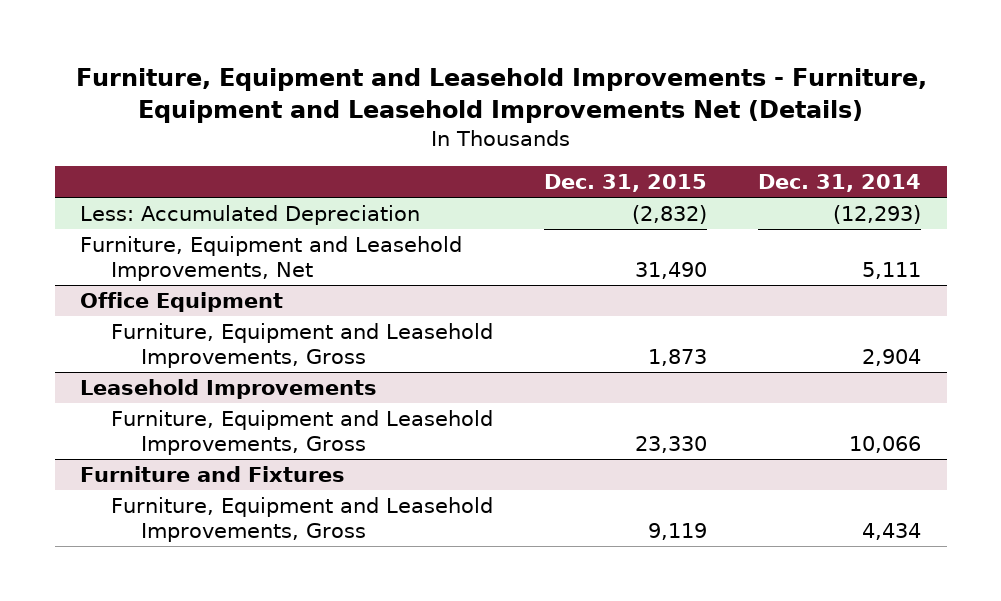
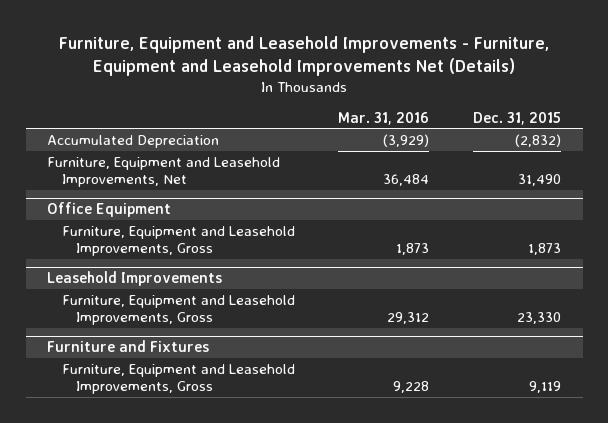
- | Dec. 31, 2015 | Dec. 31, 2014
+ | Mar. 31, 2016 | Dec. 31, 2015
- Less: Accumulated Depreciation | (2,832) | (12,293)
+ Accumulated Depreciation | (3,929) | (2,832)

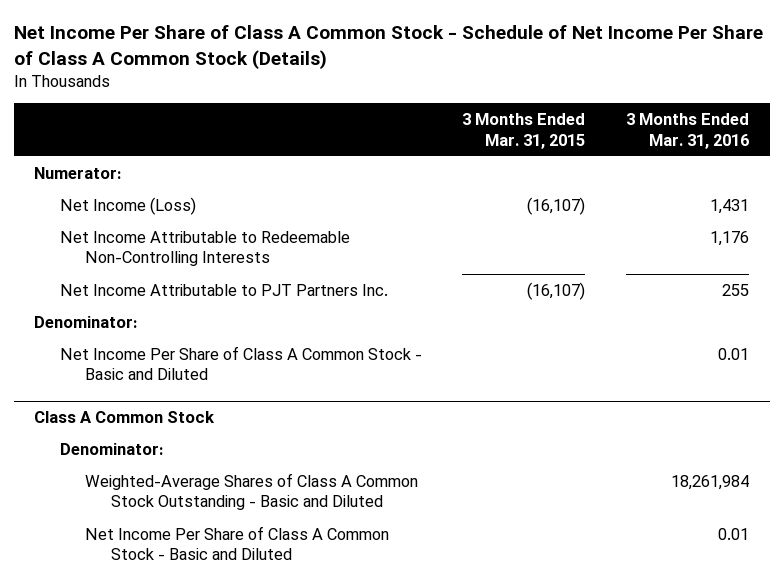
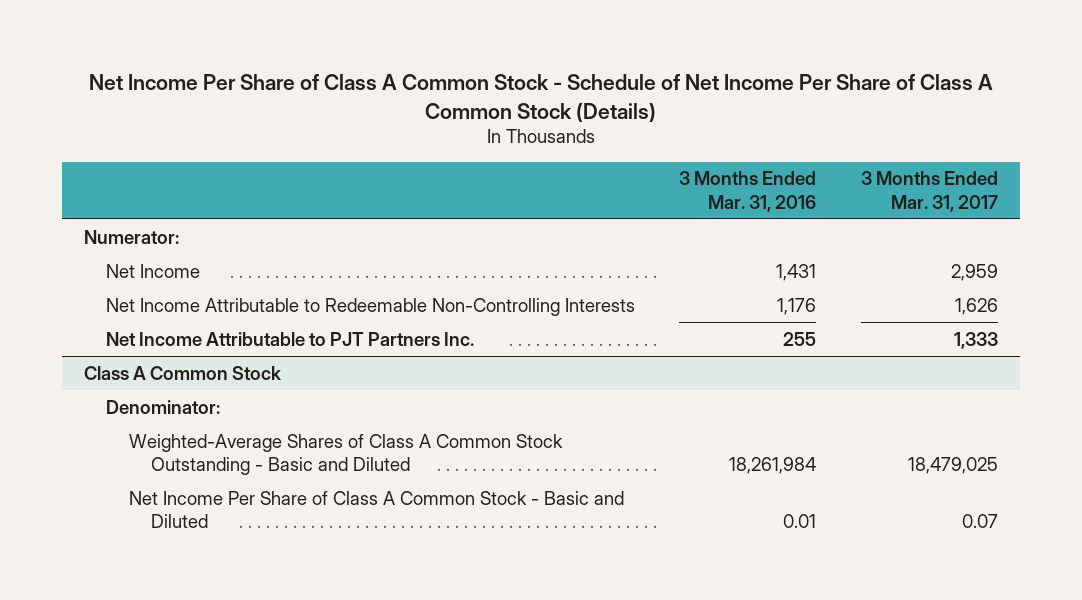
- | 3 Months Ended Mar. 31, 2015 | 3 Months Ended Mar. 31, 2016
+ | 3 Months Ended Mar. 31, 2016 | 3 Months Ended Mar. 31, 2017
- Net Income (Loss) | (16,107) | 1,431
+ Net Income | 1,431 | 2,959
- Denominator:
- Net Income Per Share of Class A Common Stock - Basic and Diluted | | 0.01

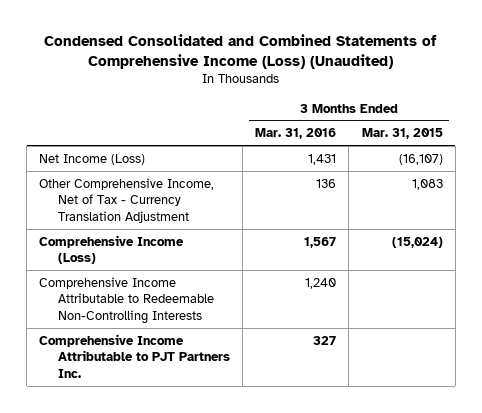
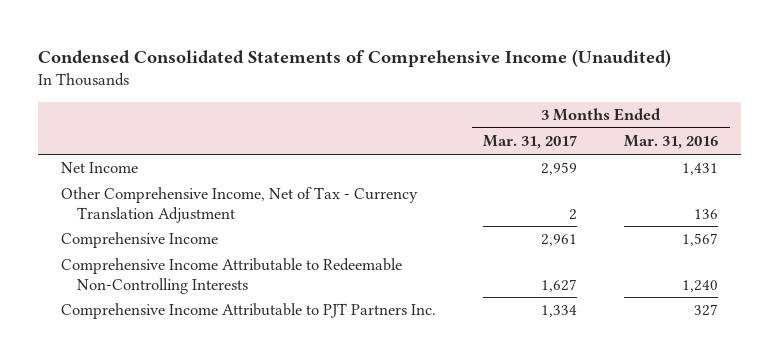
- Condensed Consolidated and Combined Statements of Comprehensive Income (Loss) (Unaudited)
+ Condensed Consolidated Statements of Comprehensive Income (Unaudited)
- | 3 Months Ended Mar. 31, 2016 | 3 Months Ended Mar. 31, 2015
+ | 3 Months Ended Mar. 31, 2017 | 3 Months Ended Mar. 31, 2016
- Net Income (Loss) | 1,431 | (16,107)
+ Net Income | 2,959 | 1,431
- Comprehensive Income (Loss) | 1,567 | (15,024)
+ Comprehensive Income | 2,961 | 1,567

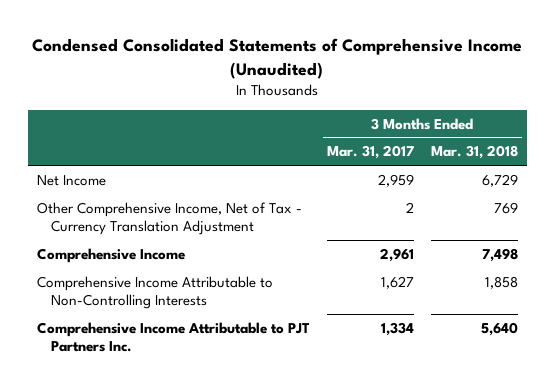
- | 3 Months Ended Mar. 31, 2017 | 3 Months Ended Mar. 31, 2016
+ | 3 Months Ended Mar. 31, 2017 | 3 Months Ended Mar. 31, 2018
- Comprehensive Income Attributable to Redeemable Non-Controlling Interests | 1,627 | 1,240
+ Comprehensive Income Attributable to Non-Controlling Interests | 1,627 | 1,858

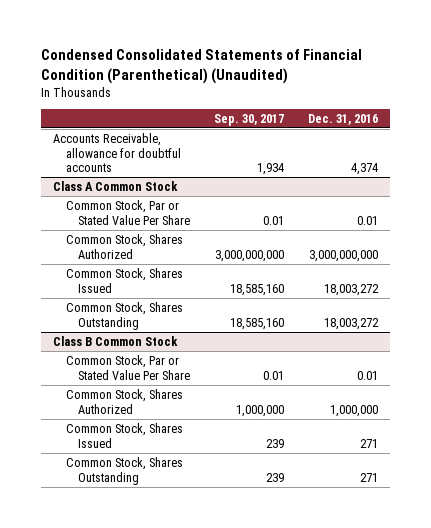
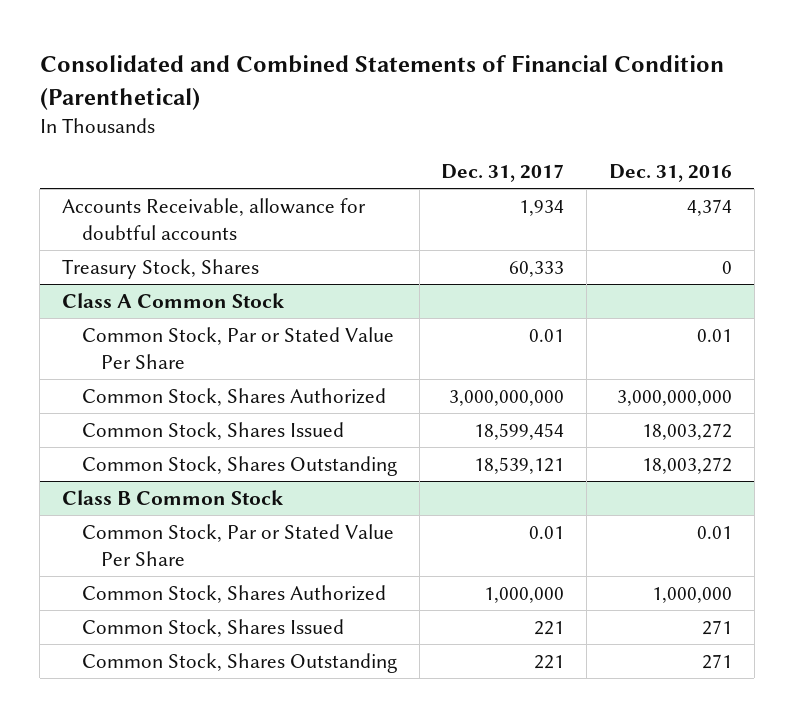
- Condensed Consolidated Statements of Financial Condition (Parenthetical) (Unaudited)
+ Consolidated and Combined Statements of Financial Condition (Parenthetical)
- | Sep. 30, 2017 | Dec. 31, 2016
+ | Dec. 31, 2017 | Dec. 31, 2016
+ Treasury Stock, Shares | 60,333 | 0

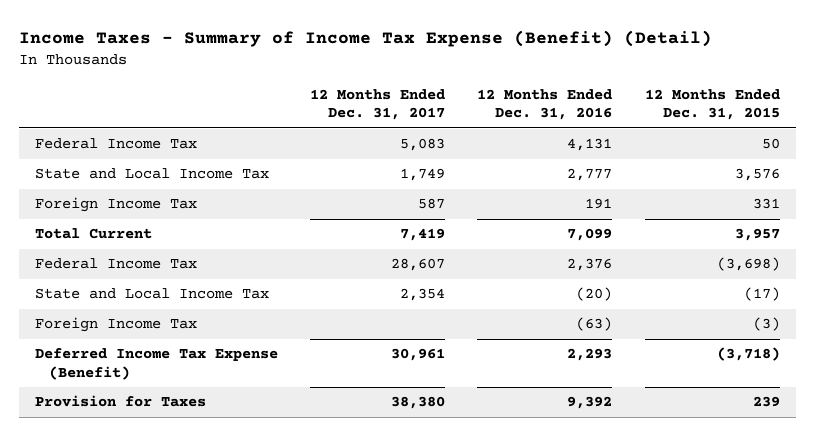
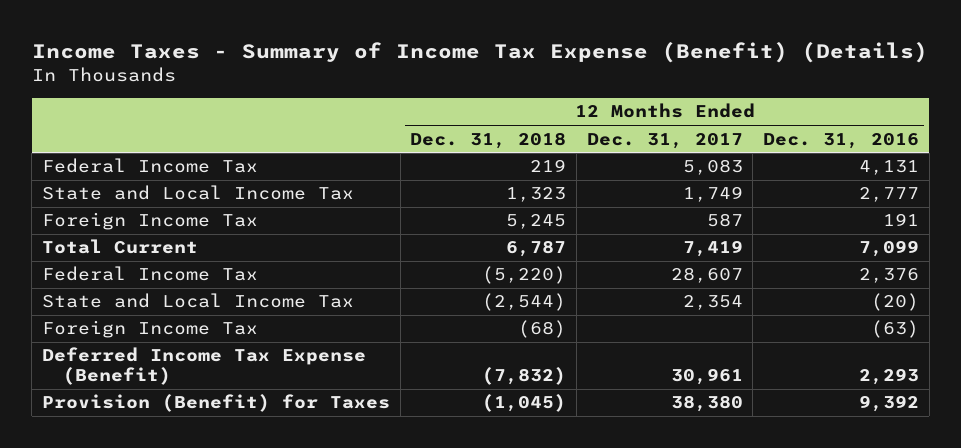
- Income Taxes - Summary of Income Tax Expense (Benefit) (Detail)
+ Income Taxes - Summary of Income Tax Expense (Benefit) (Details)
- | 12 Months Ended Dec. 31, 2017 | 12 Months Ended Dec. 31, 2016 | 12 Months Ended Dec. 31, 2015
+ | 12 Months Ended Dec. 31, 2018 | 12 Months Ended Dec. 31, 2017 | 12 Months Ended Dec. 31, 2016
- Provision for Taxes | 38,380 | 9,392 | 239
+ Provision (Benefit) for Taxes | (1,045) | 38,380 | 9,392

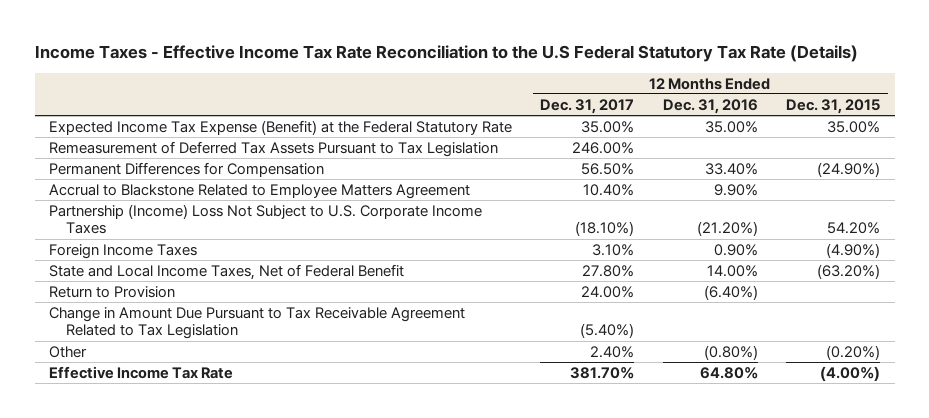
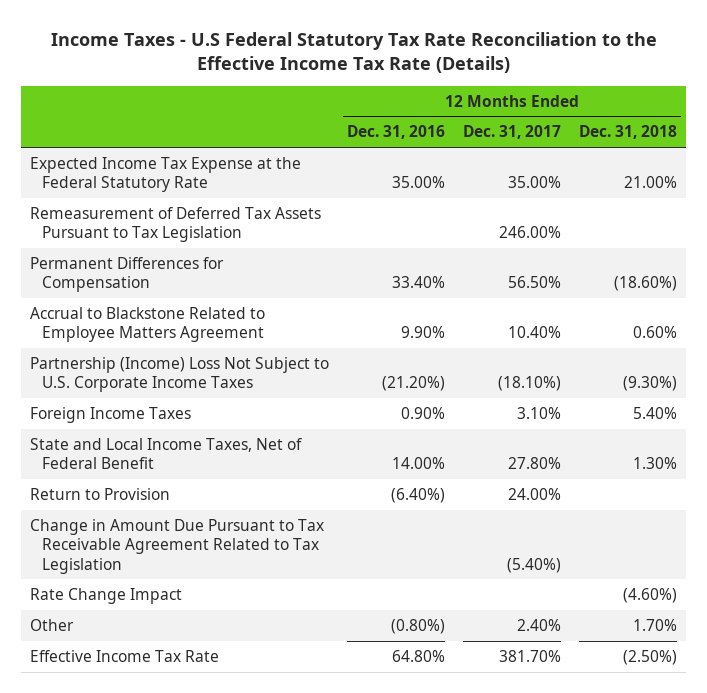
- Income Taxes - Effective Income Tax Rate Reconciliation to the U.S Federal Statutory Tax Rate (Details)
+ Income Taxes - U.S Federal Statutory Tax Rate Reconciliation to the Effective Income Tax Rate (Details)
- | 12 Months Ended Dec. 31, 2017 | 12 Months Ended Dec. 31, 2016 | 12 Months Ended Dec. 31, 2015
+ | 12 Months Ended Dec. 31, 2016 | 12 Months Ended Dec. 31, 2017 | 12 Months Ended Dec. 31, 2018
- Expected Income Tax Expense (Benefit) at the Federal Statutory Rate | 35.00% | 35.00% | 35.00%
+ Expected Income Tax Expense at the Federal Statutory Rate | 35.00% | 35.00% | 21.00%
+ Rate Change Impact | | | (4.60%)

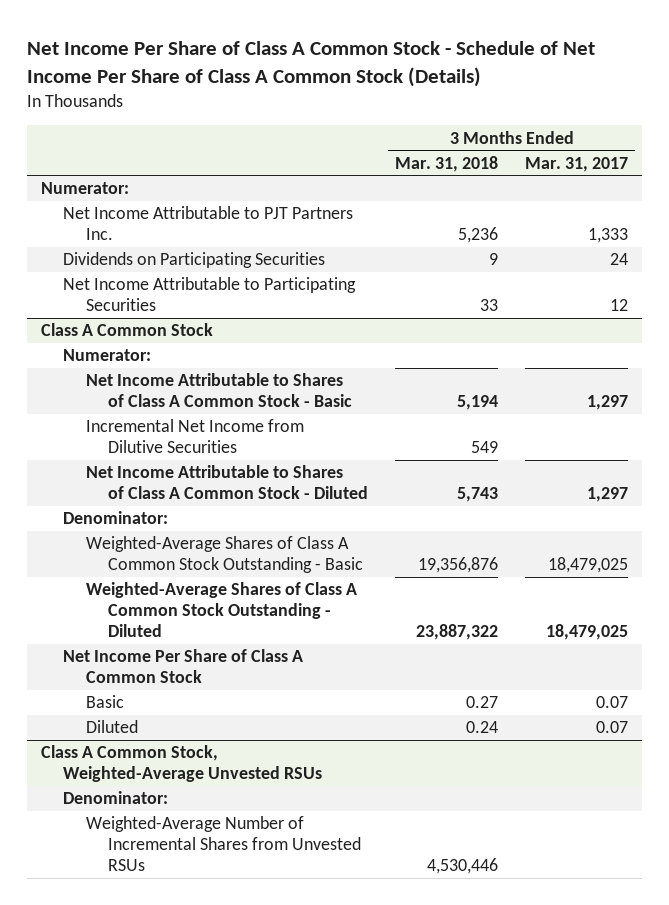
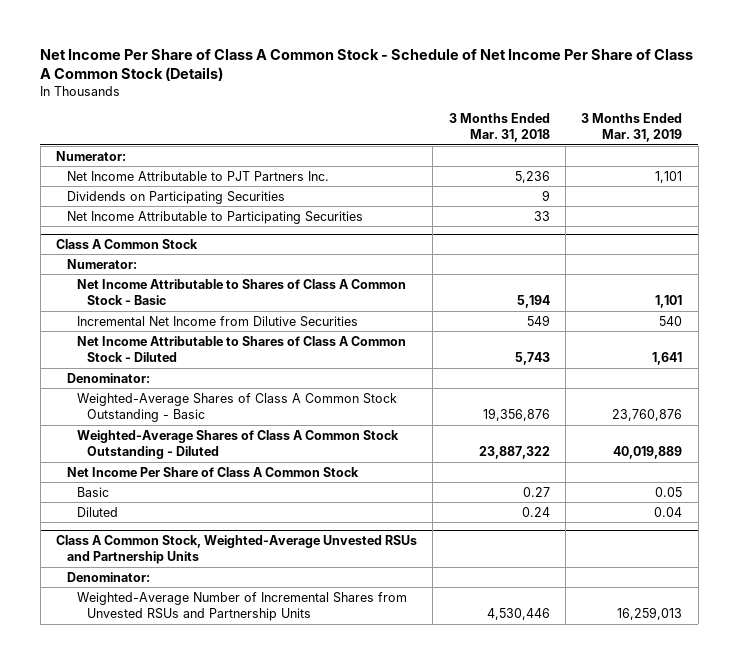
- | 3 Months Ended Mar. 31, 2018 | 3 Months Ended Mar. 31, 2017
+ | 3 Months Ended Mar. 31, 2018 | 3 Months Ended Mar. 31, 2019
- Class A Common Stock, Weighted-Average Unvested RSUs
+ Class A Common Stock, Weighted-Average Unvested RSUs and Partnership Units
- Weighted-Average Number of Incremental Shares from Unvested RSUs | 4,530,446 |
+ Weighted-Average Number of Incremental Shares from Unvested RSUs and Partnership Units | 4,530,446 | 16,259,013

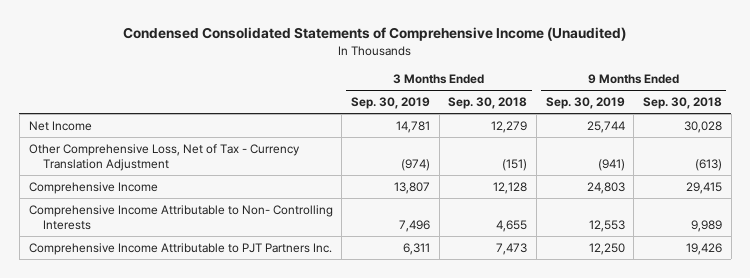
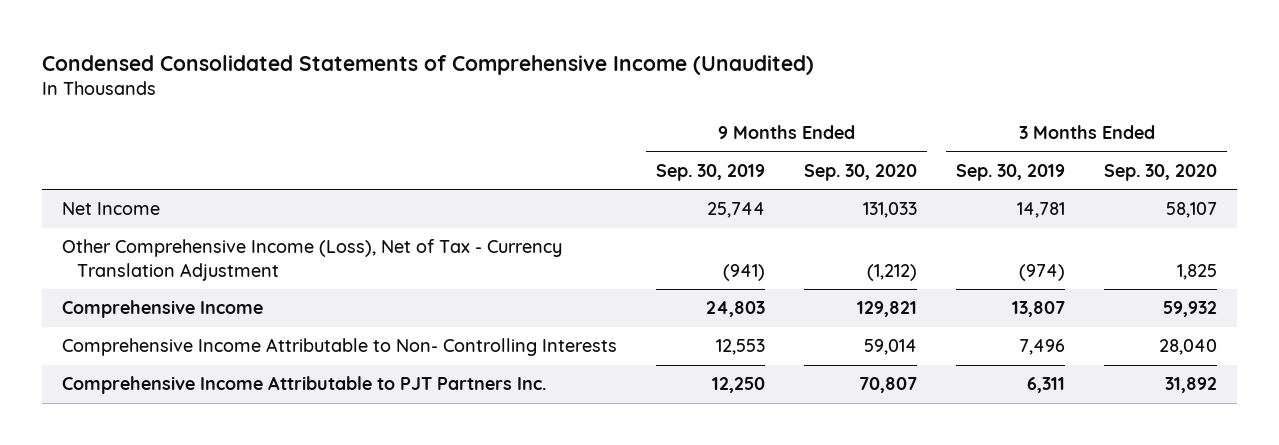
- | 3 Months Ended Sep. 30, 2019 | 3 Months Ended Sep. 30, 2018 | 9 Months Ended Sep. 30, 2019 | 9 Months Ended Sep. 30, 2018
+ | 9 Months Ended Sep. 30, 2019 | 9 Months Ended Sep. 30, 2020 | 3 Months Ended Sep. 30, 2019 | 3 Months Ended Sep. 30, 2020
- Other Comprehensive Loss, Net of Tax - Currency Translation Adjustment | (974) | (151) | (941) | (613)
+ Other Comprehensive Income (Loss), Net of Tax - Currency Translation Adjustment | (941) | (1,212) | (974) | 1,825

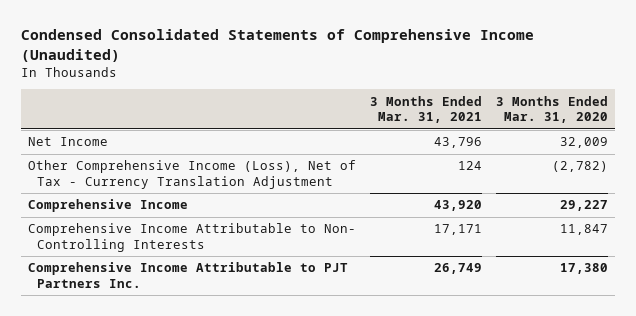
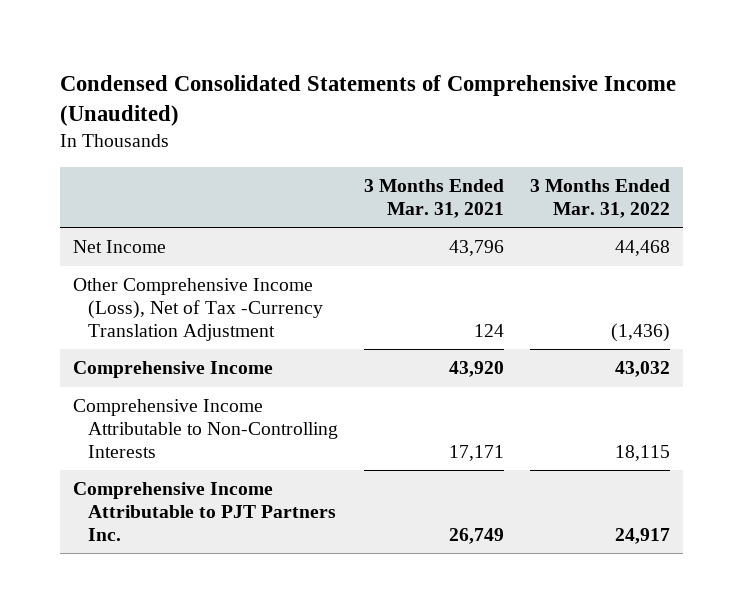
- | 3 Months Ended Mar. 31, 2021 | 3 Months Ended Mar. 31, 2020
+ | 3 Months Ended Mar. 31, 2021 | 3 Months Ended Mar. 31, 2022
- Other Comprehensive Income (Loss), Net of Tax - Currency Translation Adjustment | 124 | (2,782)
+ Other Comprehensive Income (Loss), Net of Tax -Currency Translation Adjustment | 124 | (1,436)
- Comprehensive Income Attributable to Non- Controlling Interests | 17,171 | 11,847
+ Comprehensive Income Attributable to Non-Controlling Interests | 17,171 | 18,115

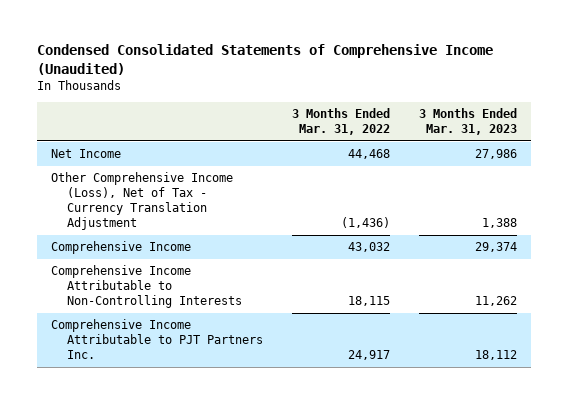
- | 3 Months Ended Mar. 31, 2021 | 3 Months Ended Mar. 31, 2022
+ | 3 Months Ended Mar. 31, 2022 | 3 Months Ended Mar. 31, 2023
- Other Comprehensive Income (Loss), Net of Tax -Currency Translation Adjustment | 124 | (1,436)
+ Other Comprehensive Income (Loss), Net of Tax - Currency Translation Adjustment | (1,436) | 1,388

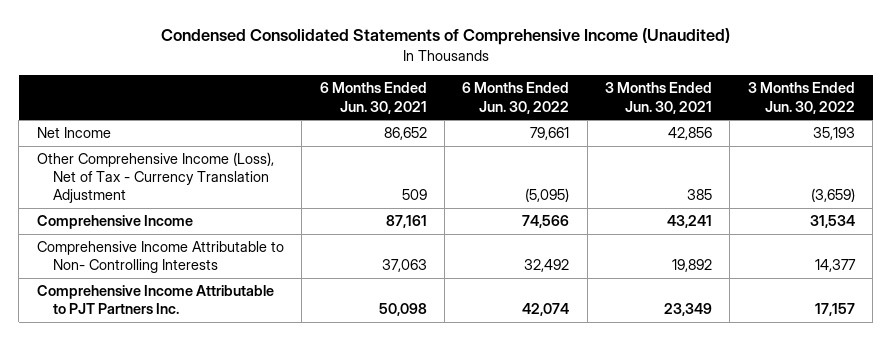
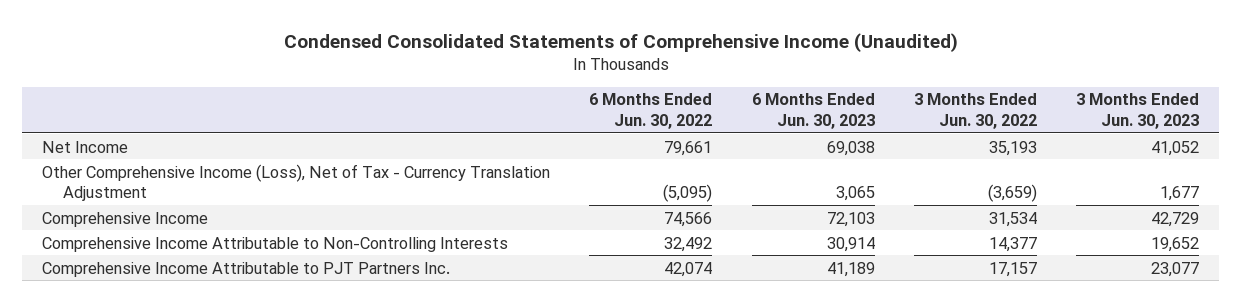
- | 6 Months Ended Jun. 30, 2021 | 6 Months Ended Jun. 30, 2022 | 3 Months Ended Jun. 30, 2021 | 3 Months Ended Jun. 30, 2022
+ | 6 Months Ended Jun. 30, 2022 | 6 Months Ended Jun. 30, 2023 | 3 Months Ended Jun. 30, 2022 | 3 Months Ended Jun. 30, 2023
- Comprehensive Income Attributable to Non- Controlling Interests | 37,063 | 32,492 | 19,892 | 14,377
+ Comprehensive Income Attributable to Non-Controlling Interests | 32,492 | 30,914 | 14,377 | 19,652

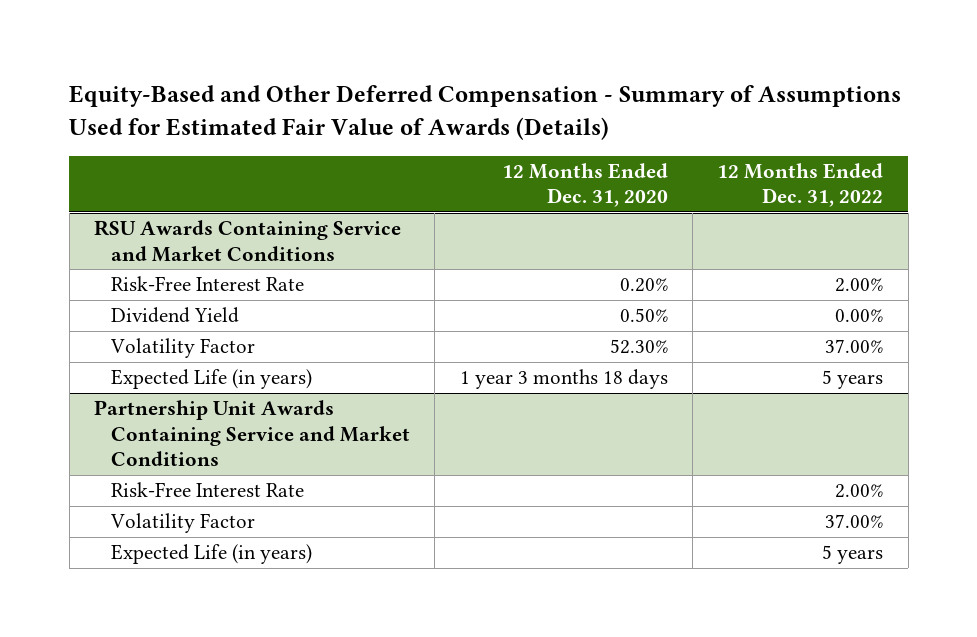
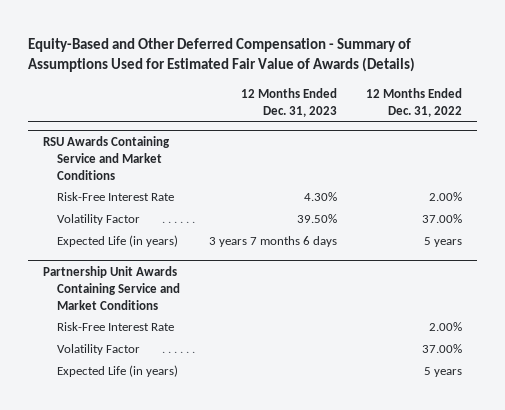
- | 12 Months Ended Dec. 31, 2020 | 12 Months Ended Dec. 31, 2022
+ | 12 Months Ended Dec. 31, 2023 | 12 Months Ended Dec. 31, 2022
@ RSU Awards Containing Service and Market Conditions
- Dividend Yield | 0.50% | 0.00%

